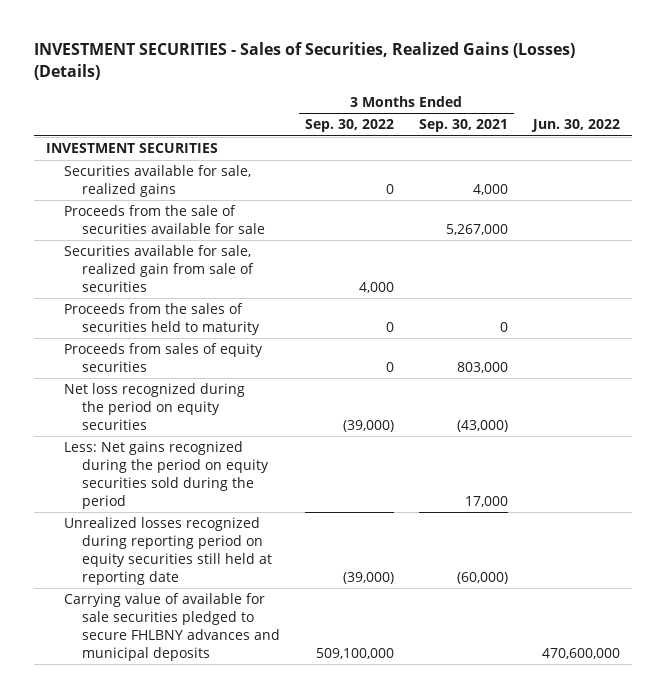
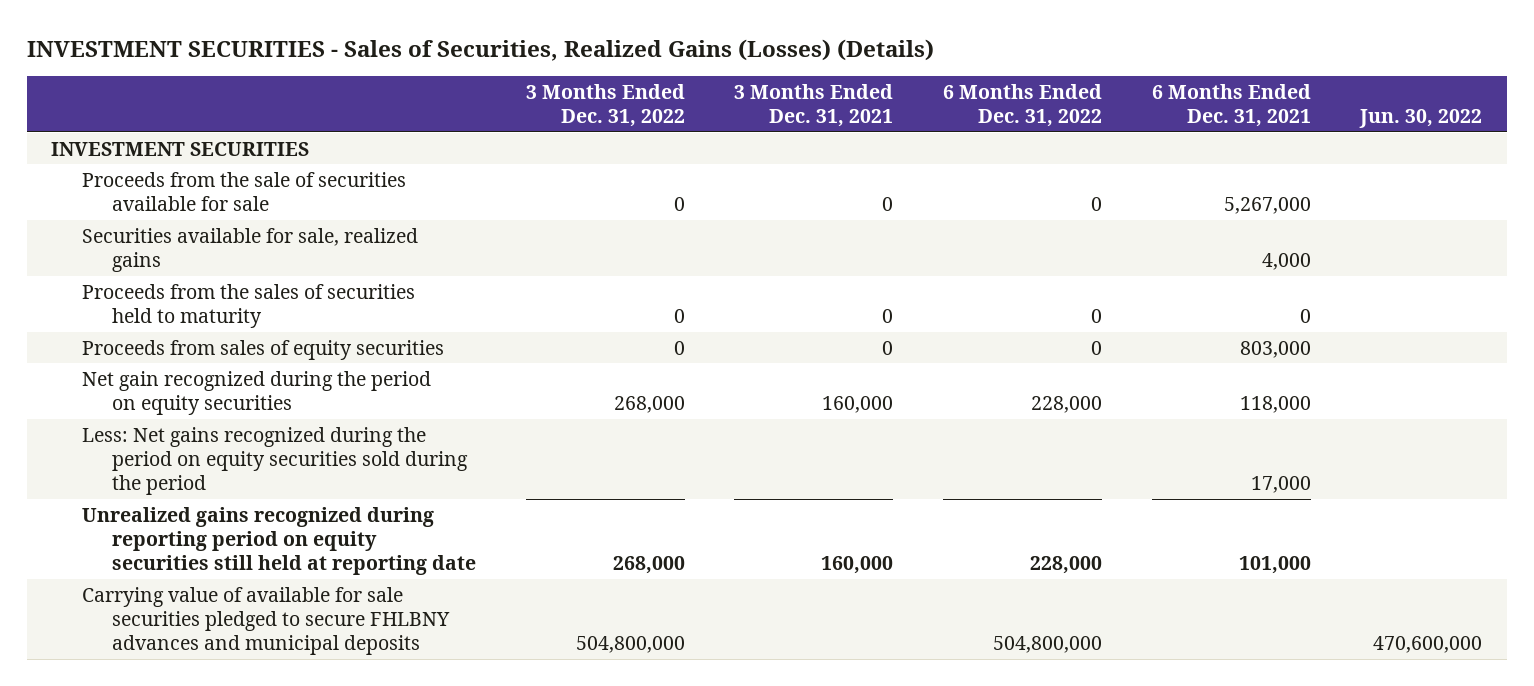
- | 3 Months Ended Sep. 30, 2022 | 3 Months Ended Sep. 30, 2021 | Jun. 30, 2022
+ | 3 Months Ended Dec. 31, 2022 | 3 Months Ended Dec. 31, 2021 | 6 Months Ended Dec. 31, 2022 | 6 Months Ended Dec. 31, 2021 | Jun. 30, 2022
- Securities available for sale, realized gain from sale of securities | 4,000 | |
moved down: Securities available for sale, realized gains | | | | 4,000 |
- Net loss recognized during the period on equity securities | (39,000) | (43,000) |
+ Net gain recognized during the period on equity securities | 268,000 | 160,000 | 228,000 | 118,000 |
- Unrealized losses recognized during reporting period on equity securities still held at reporting date | (39,000) | (60,000) |
+ Unrealized gains recognized during reporting period on equity securities still held at reporting date | 268,000 | 160,000 | 228,000 | 101,000 |

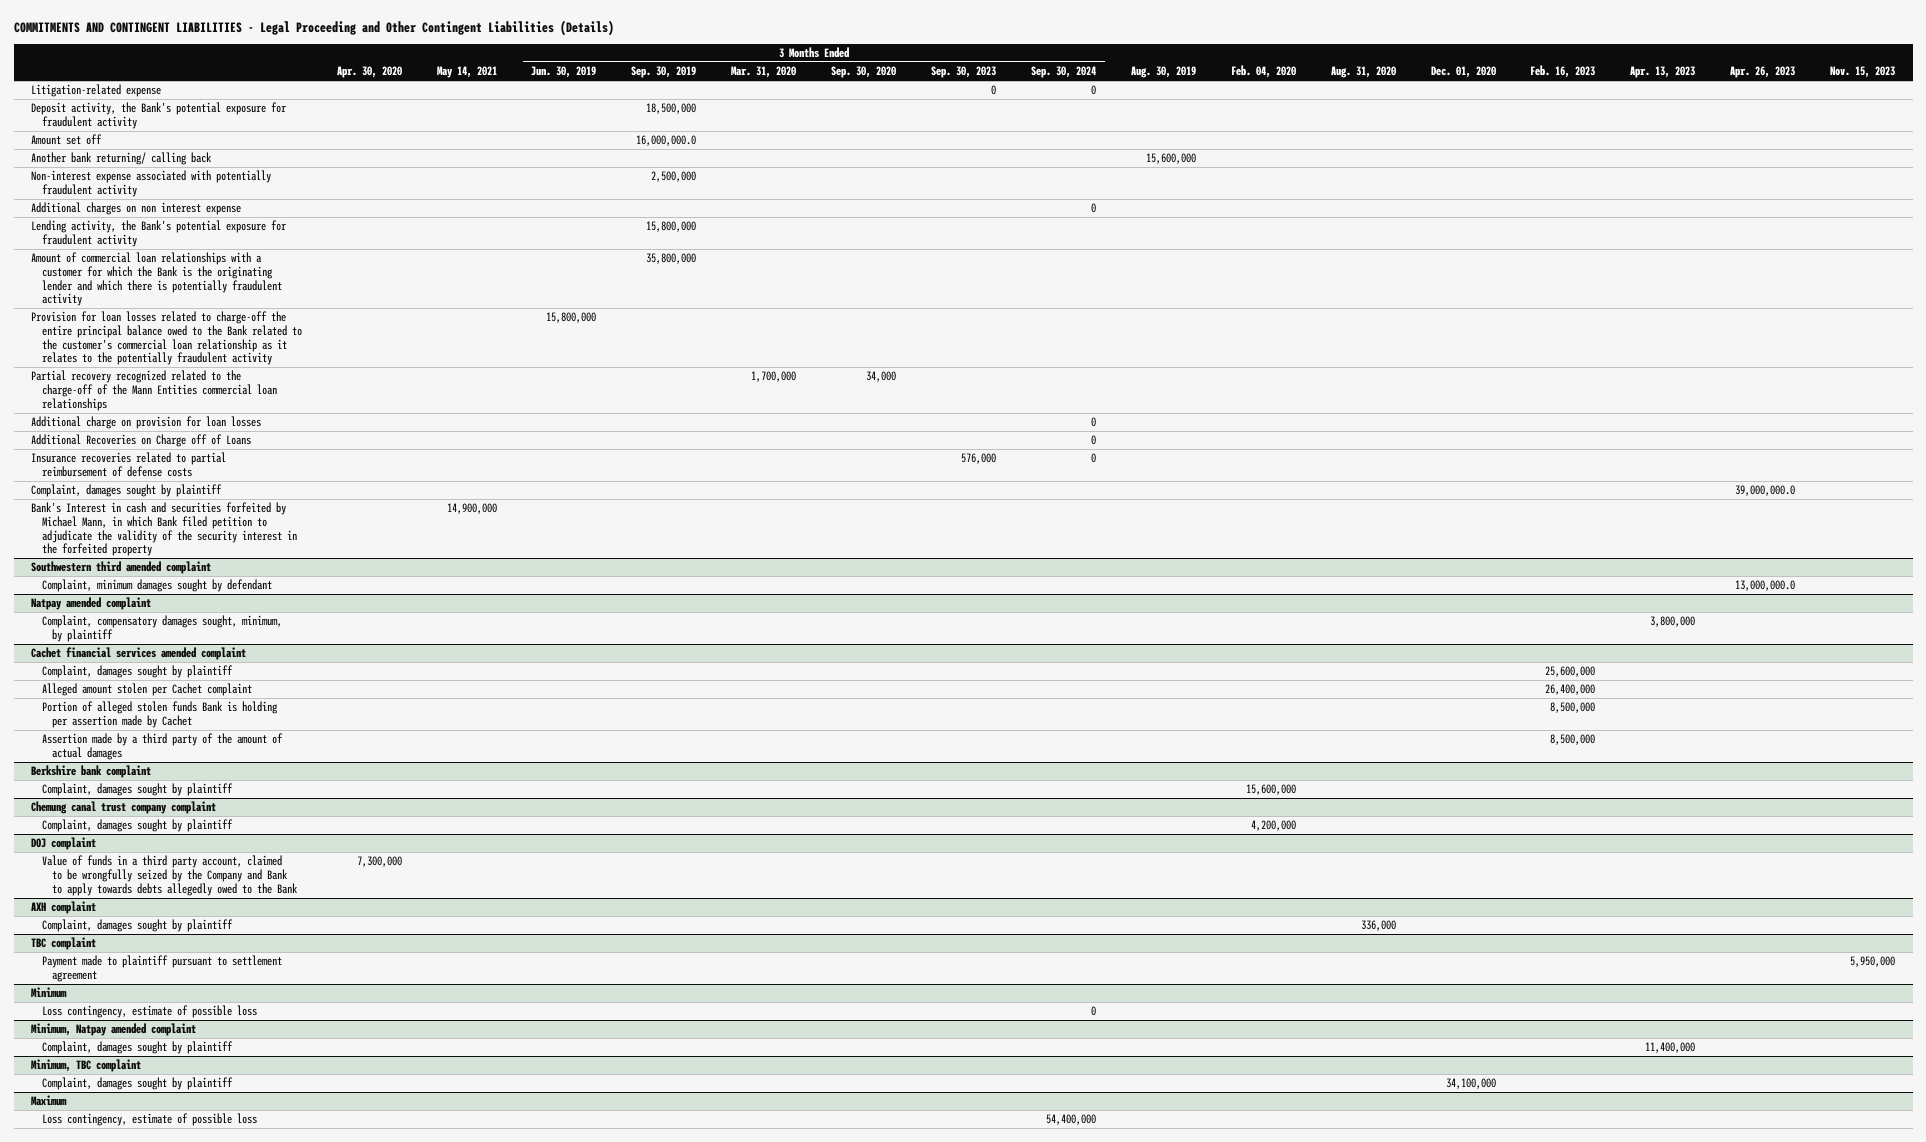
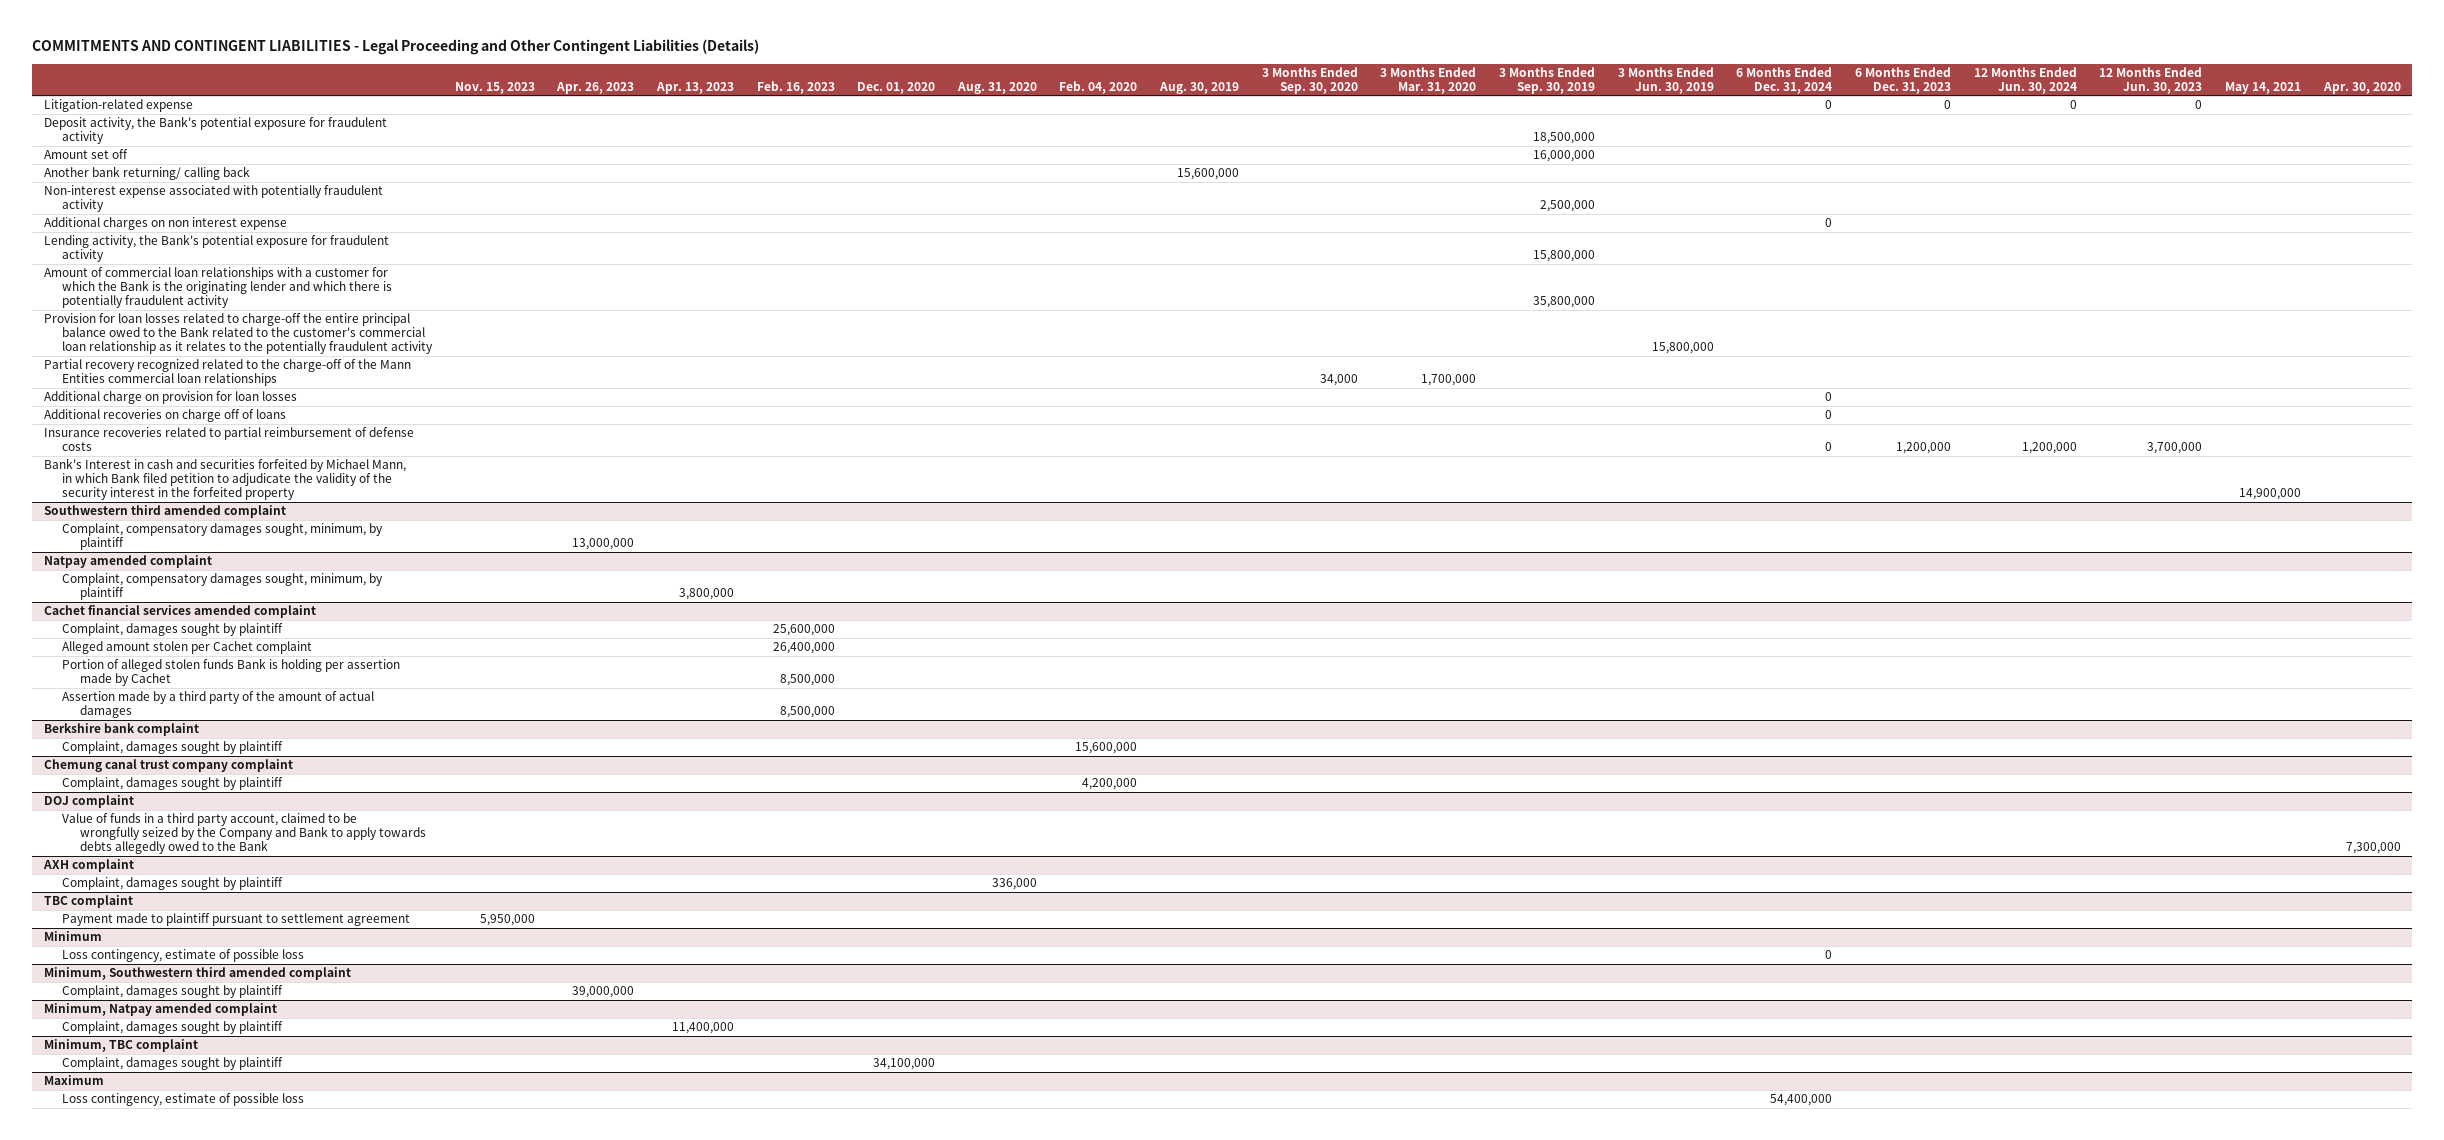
- | Apr. 30, 2020 | May 14, 2021 | 3 Months Ended Jun. 30, 2019 | 3 Months Ended Sep. 30, 2019 | 3 Months Ended Mar. 31, 2020 | 3 Months Ended Sep. 30, 2020 | 3 Months Ended Sep. 30, 2023 | 3 Months Ended Sep. 30, 2024 | Aug. 30, 2019 | Feb. 04, 2020 | Aug. 31, 2020 | Dec. 01, 2020 | Feb. 16, 2023 | Apr. 13, 2023 | Apr. 26, 2023 | Nov. 15, 2023
+ | Nov. 15, 2023 | Apr. 26, 2023 | Apr. 13, 2023 | Feb. 16, 2023 | Dec. 01, 2020 | Aug. 31, 2020 | Feb. 04, 2020 | Aug. 30, 2019 | 3 Months Ended Sep. 30, 2020 | 3 Months Ended Mar. 31, 2020 | 3 Months Ended Sep. 30, 2019 | 3 Months Ended Jun. 30, 2019 | 6 Months Ended Dec. 31, 2024 | 6 Months Ended Dec. 31, 2023 | 12 Months Ended Jun. 30, 2024 | 12 Months Ended Jun. 30, 2023 | May 14, 2021 | Apr. 30, 2020
- Amount set off | | | | 16,000,000.0 | | | | | | | | | | | |
+ Amount set off | | | | | | | | | | | 16,000,000 | | | | | | |
- Additional Recoveries on Charge off of Loans | | | | | | | | 0 | | | | | | | |
+ Additional recoveries on charge off of loans | | | | | | | | | | | | | 0 | | | | |
- Complaint, damages sought by plaintiff | | | | | | | | | | | | | | | 39,000,000.0 |
@ Southwestern third amended complaint
- Complaint, minimum damages sought by defendant | | | | | | | | | | | | | | | 13,000,000.0 |
+ Complaint, compensatory damages sought, minimum, by plaintiff | | 13,000,000 | | | | | | | | | | | | | | | |
+ Minimum, Southwestern third amended complaint
+ Complaint, damages sought by plaintiff | | 39,000,000 | | | | | | | | | | | | | | | |

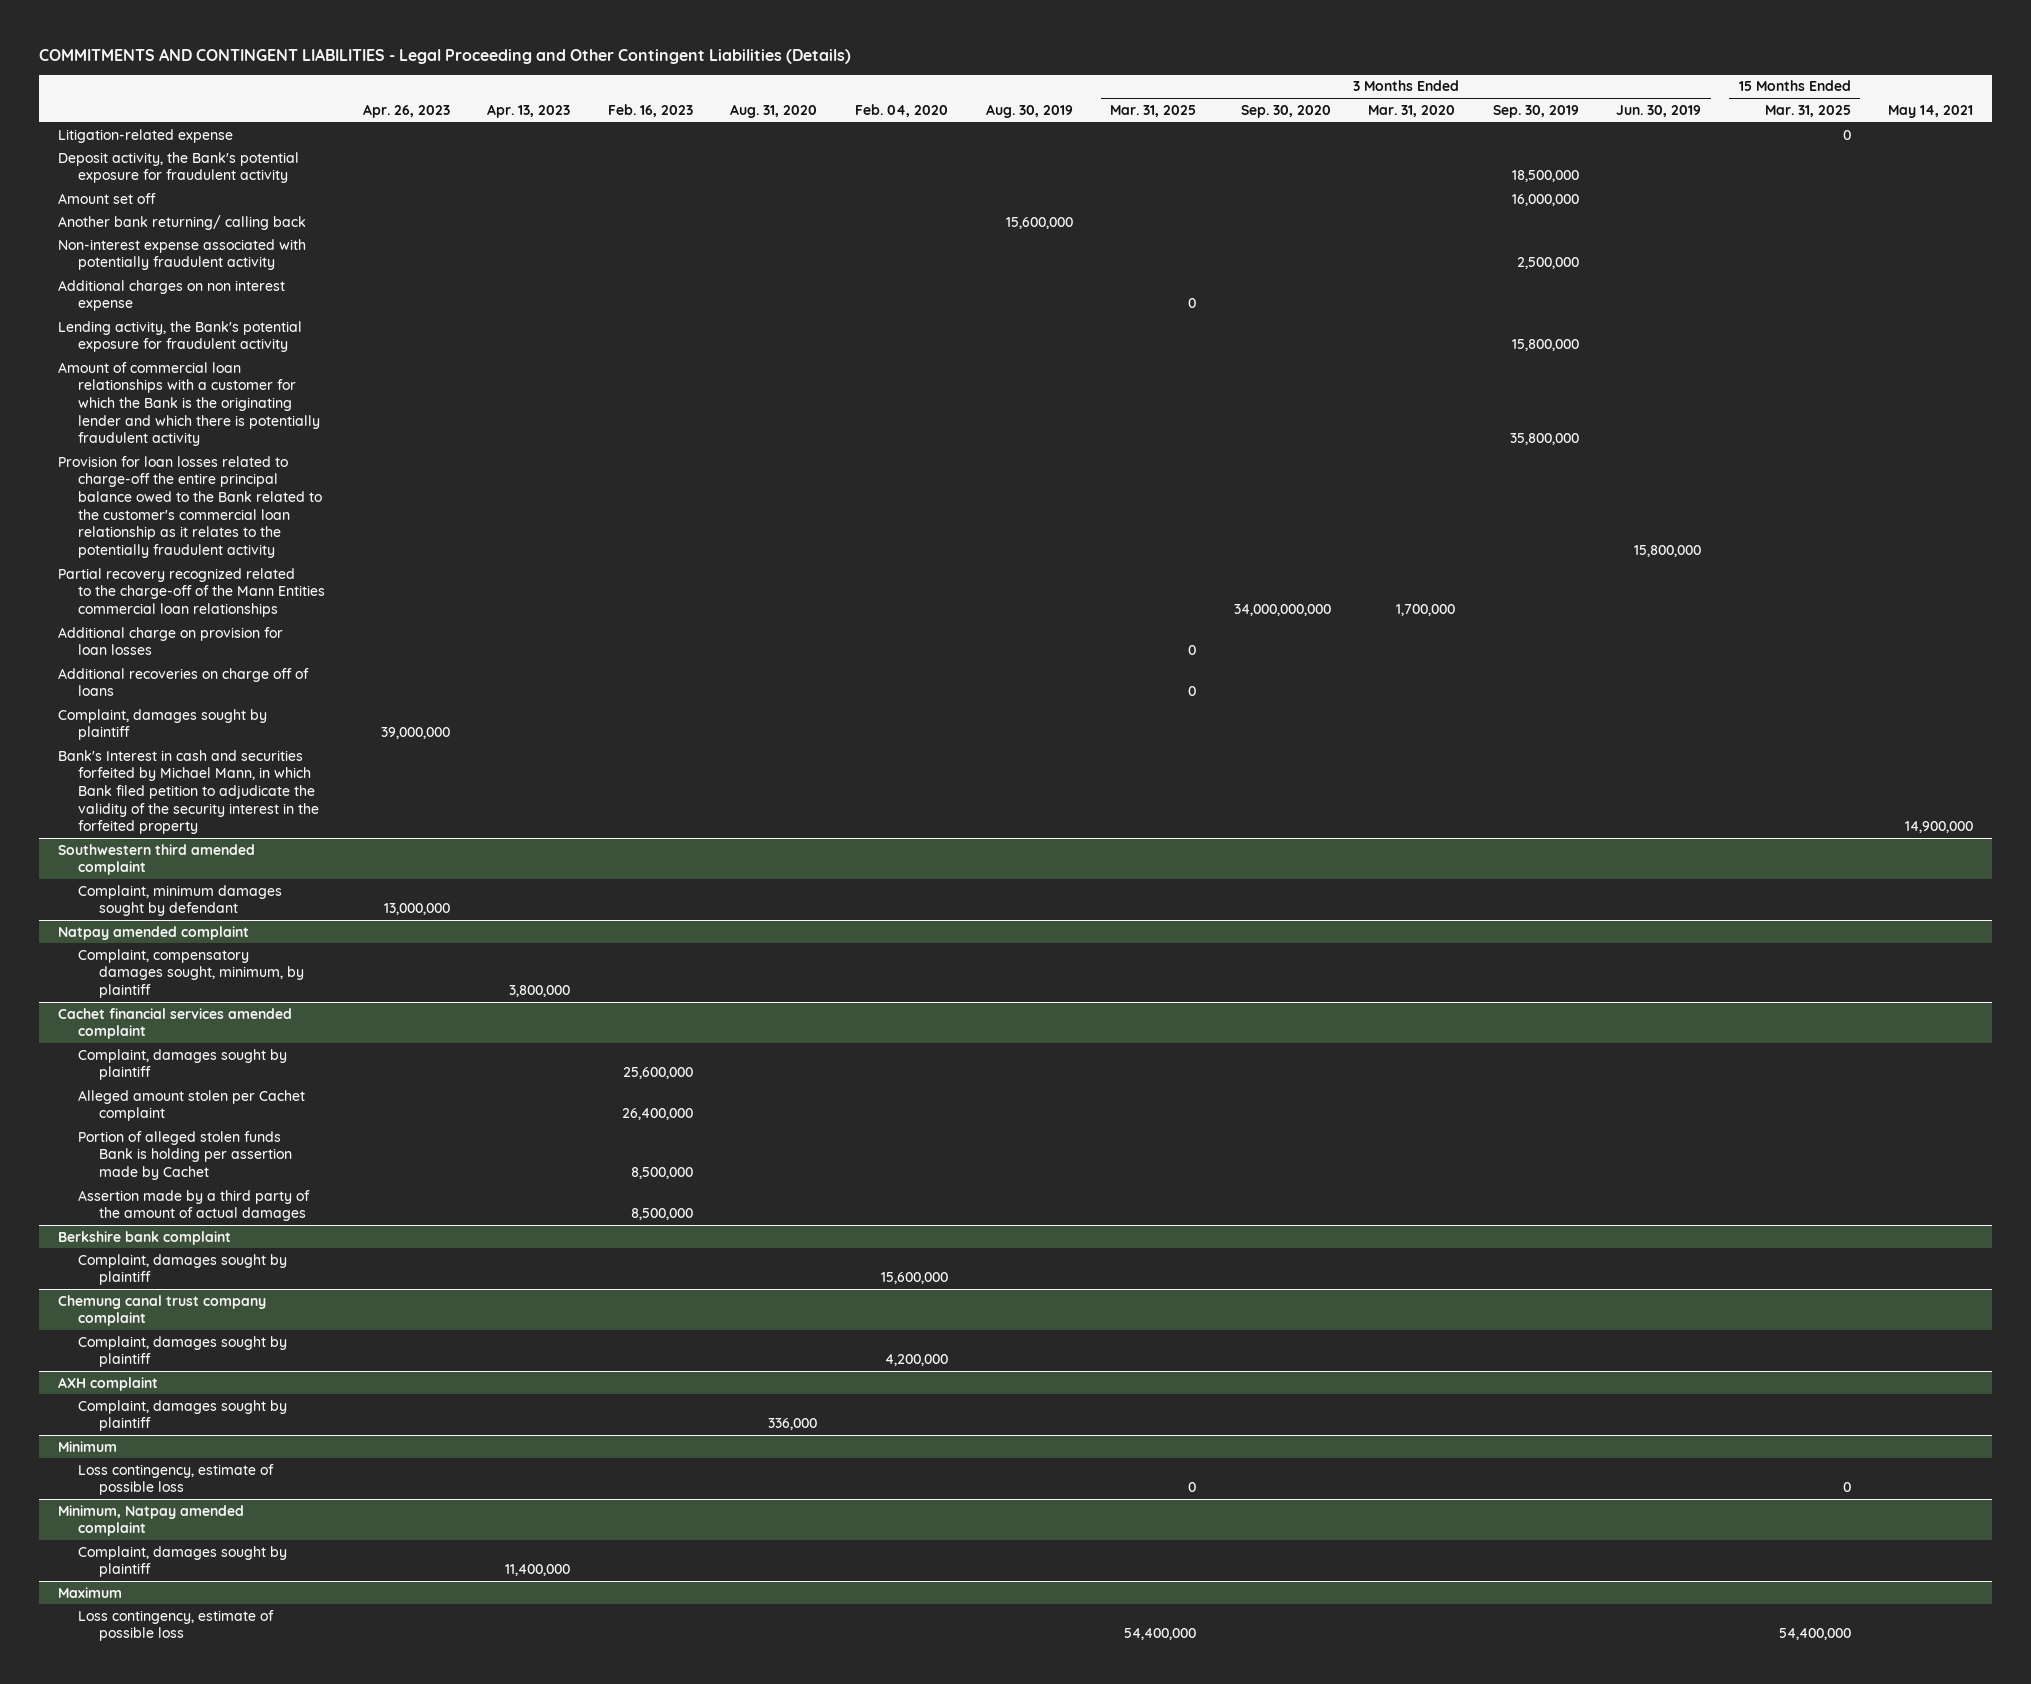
- | Nov. 15, 2023 | Apr. 26, 2023 | Apr. 13, 2023 | Feb. 16, 2023 | Dec. 01, 2020 | Aug. 31, 2020 | Feb. 04, 2020 | Aug. 30, 2019 | 3 Months Ended Sep. 30, 2020 | 3 Months Ended Mar. 31, 2020 | 3 Months Ended Sep. 30, 2019 | 3 Months Ended Jun. 30, 2019 | 6 Months Ended Dec. 31, 2024 | 6 Months Ended Dec. 31, 2023 | 12 Months Ended Jun. 30, 2024 | 12 Months Ended Jun. 30, 2023 | May 14, 2021 | Apr. 30, 2020
+ | Apr. 26, 2023 | Apr. 13, 2023 | Feb. 16, 2023 | Aug. 31, 2020 | Feb. 04, 2020 | Aug. 30, 2019 | 3 Months Ended Mar. 31, 2025 | 3 Months Ended Sep. 30, 2020 | 3 Months Ended Mar. 31, 2020 | 3 Months Ended Sep. 30, 2019 | 3 Months Ended Jun. 30, 2019 | 15 Months Ended Mar. 31, 2025 | May 14, 2021
- Partial recovery recognized related to the charge-off of the Mann Entities commercial loan relationships | | | | | | | | | 34,000 | 1,700,000 | | | | | | | |
+ Partial recovery recognized related to the charge-off of the Mann Entities commercial loan relationships | | | | | | | | 34,000,000,000 | 1,700,000 | | | |
- Insurance recoveries related to partial reimbursement of defense costs | | | | | | | | | | | | | 0 | 1,200,000 | 1,200,000 | 3,700,000 | |
+ Complaint, damages sought by plaintiff | 39,000,000 | | | | | | | | | | | |
@ Southwestern third amended complaint
- Complaint, compensatory damages sought, minimum, by plaintiff | | 13,000,000 | | | | | | | | | | | | | | | |
+ Complaint, minimum damages sought by defendant | 13,000,000 | | | | | | | | | | | |
- DOJ complaint
- Value of funds in a third party account, claimed to be wrongfully seized by the Company and Bank to apply towards debts allegedly owed to the Bank | | | | | | | | | | | | | | | | | | 7,300,000
- TBC complaint
- Payment made to plaintiff pursuant to settlement agreement | 5,950,000 | | | | | | | | | | | | | | | | |
- Minimum, Southwestern third amended complaint
- Complaint, damages sought by plaintiff | | 39,000,000 | | | | | | | | | | | | | | | |
- Minimum, TBC complaint
- Complaint, damages sought by plaintiff | | | | | 34,100,000 | | | | | | | | | | | | |

